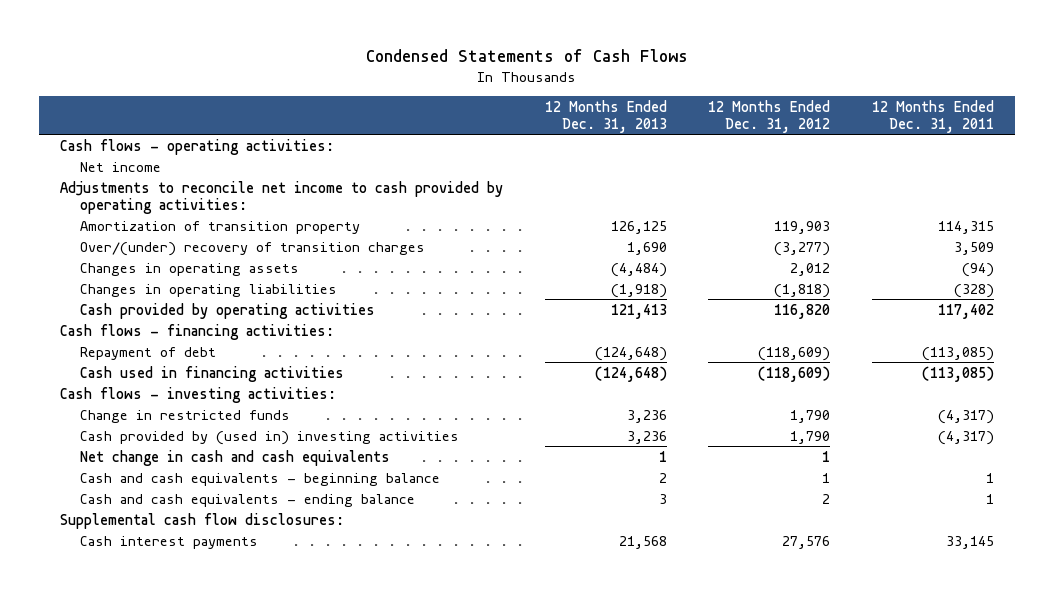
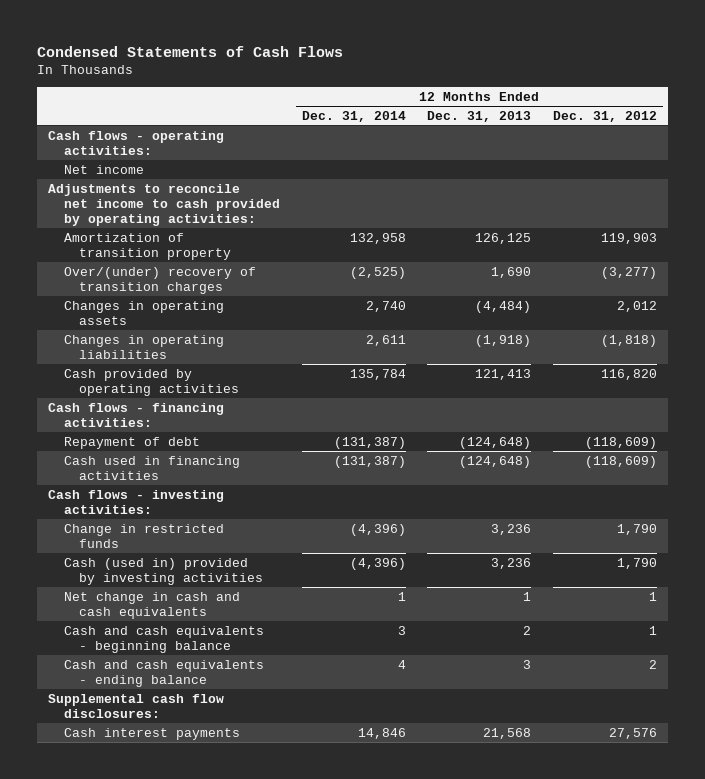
- | 12 Months Ended Dec. 31, 2013 | 12 Months Ended Dec. 31, 2012 | 12 Months Ended Dec. 31, 2011
+ | 12 Months Ended Dec. 31, 2014 | 12 Months Ended Dec. 31, 2013 | 12 Months Ended Dec. 31, 2012
- Cash provided by (used in) investing activities | 3,236 | 1,790 | (4,317)
+ Cash (used in) provided by investing activities | (4,396) | 3,236 | 1,790

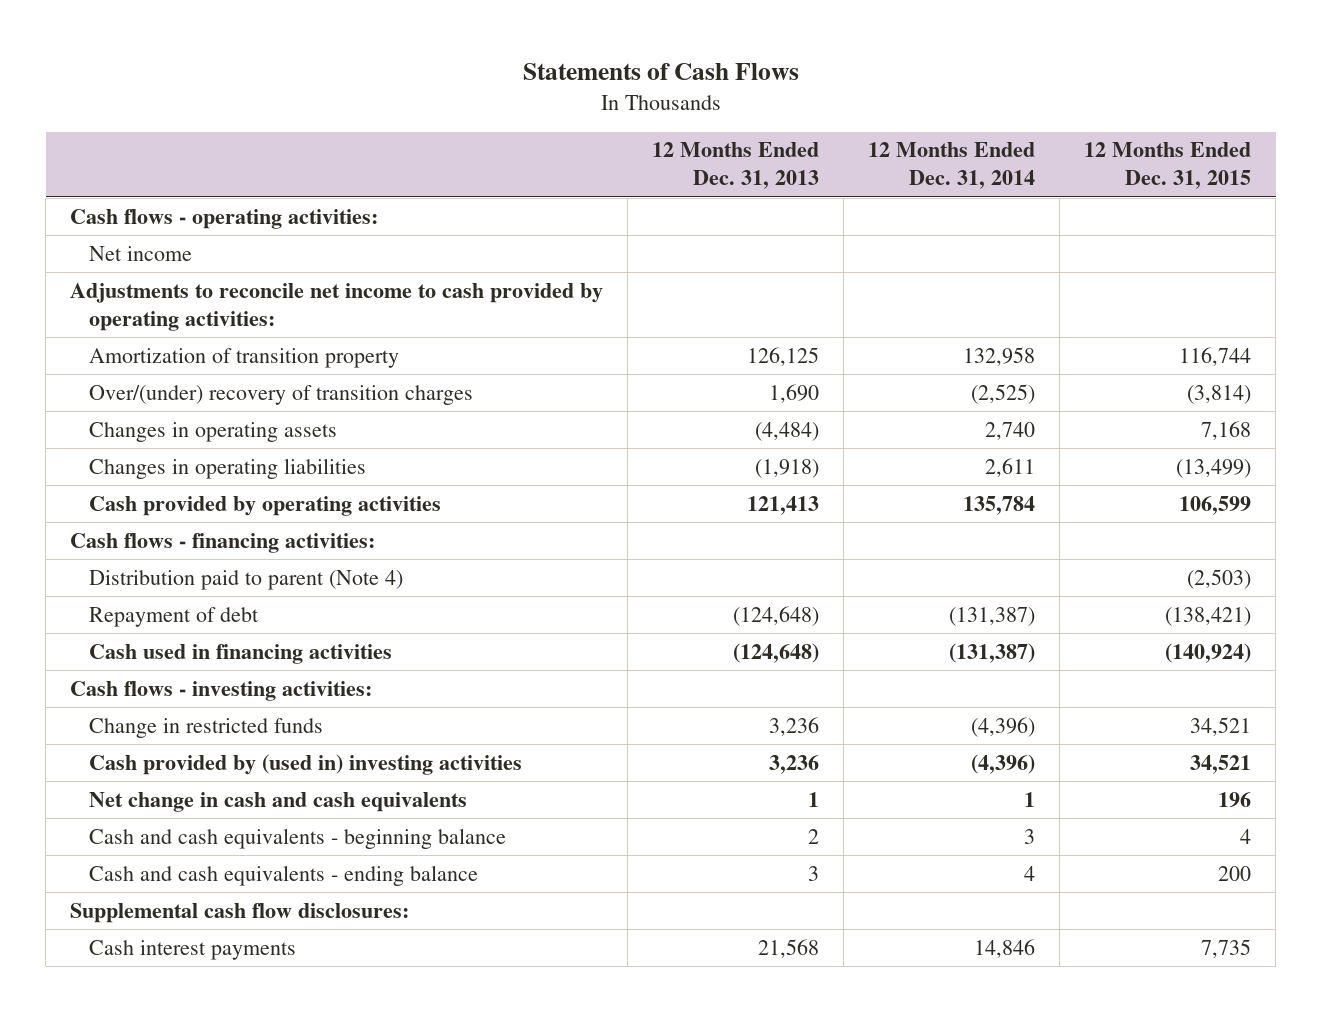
- Condensed Statements of Cash Flows
+ Statements of Cash Flows
- | 12 Months Ended Dec. 31, 2014 | 12 Months Ended Dec. 31, 2013 | 12 Months Ended Dec. 31, 2012
+ | 12 Months Ended Dec. 31, 2013 | 12 Months Ended Dec. 31, 2014 | 12 Months Ended Dec. 31, 2015
+ Distribution paid to parent (Note 4) | | | (2,503)
- Cash (used in) provided by investing activities | (4,396) | 3,236 | 1,790
+ Cash provided by (used in) investing activities | 3,236 | (4,396) | 34,521

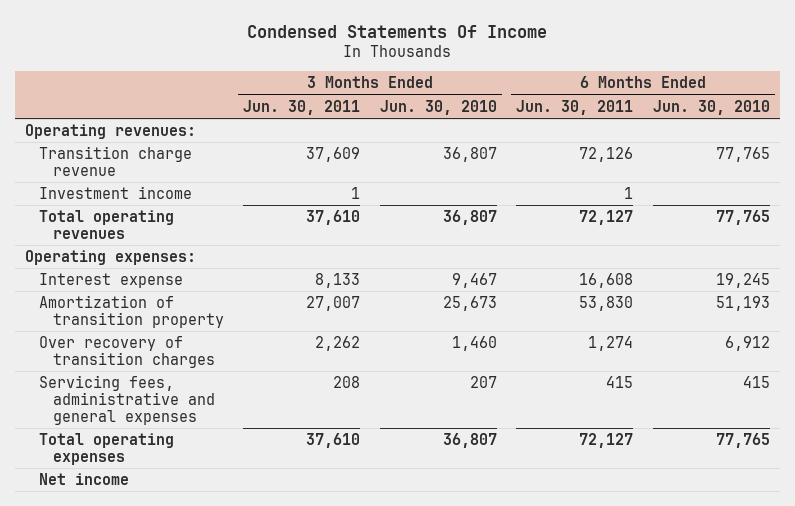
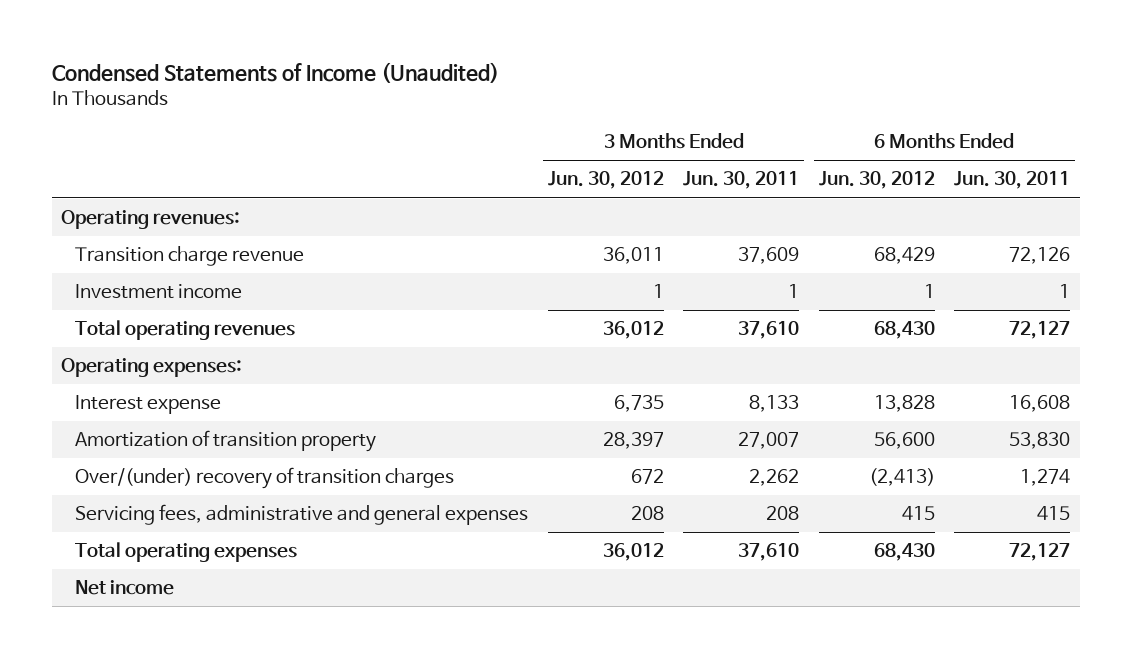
- Condensed Statements Of Income
+ Condensed Statements of Income (Unaudited)
- | 3 Months Ended Jun. 30, 2011 | 3 Months Ended Jun. 30, 2010 | 6 Months Ended Jun. 30, 2011 | 6 Months Ended Jun. 30, 2010
+ | 3 Months Ended Jun. 30, 2012 | 3 Months Ended Jun. 30, 2011 | 6 Months Ended Jun. 30, 2012 | 6 Months Ended Jun. 30, 2011
- Over recovery of transition charges | 2,262 | 1,460 | 1,274 | 6,912
+ Over/(under) recovery of transition charges | 672 | 2,262 | (2,413) | 1,274

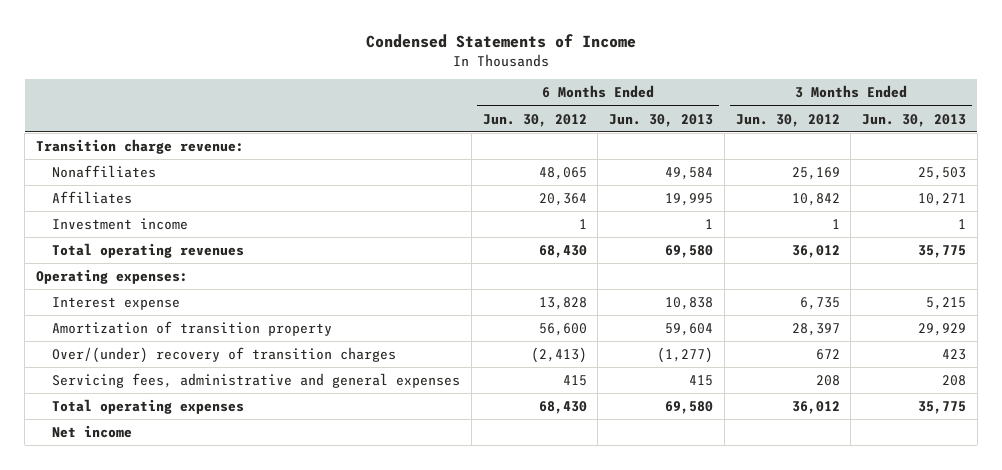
- Condensed Statements of Income (Unaudited)
+ Condensed Statements of Income
- | 3 Months Ended Jun. 30, 2012 | 3 Months Ended Jun. 30, 2011 | 6 Months Ended Jun. 30, 2012 | 6 Months Ended Jun. 30, 2011
+ | 6 Months Ended Jun. 30, 2012 | 6 Months Ended Jun. 30, 2013 | 3 Months Ended Jun. 30, 2012 | 3 Months Ended Jun. 30, 2013
- Operating revenues:
- Transition charge revenue | 36,011 | 37,609 | 68,429 | 72,126
+ Transition charge revenue:
+ Nonaffiliates | 48,065 | 49,584 | 25,169 | 25,503
+ Affiliates | 20,364 | 19,995 | 10,842 | 10,271

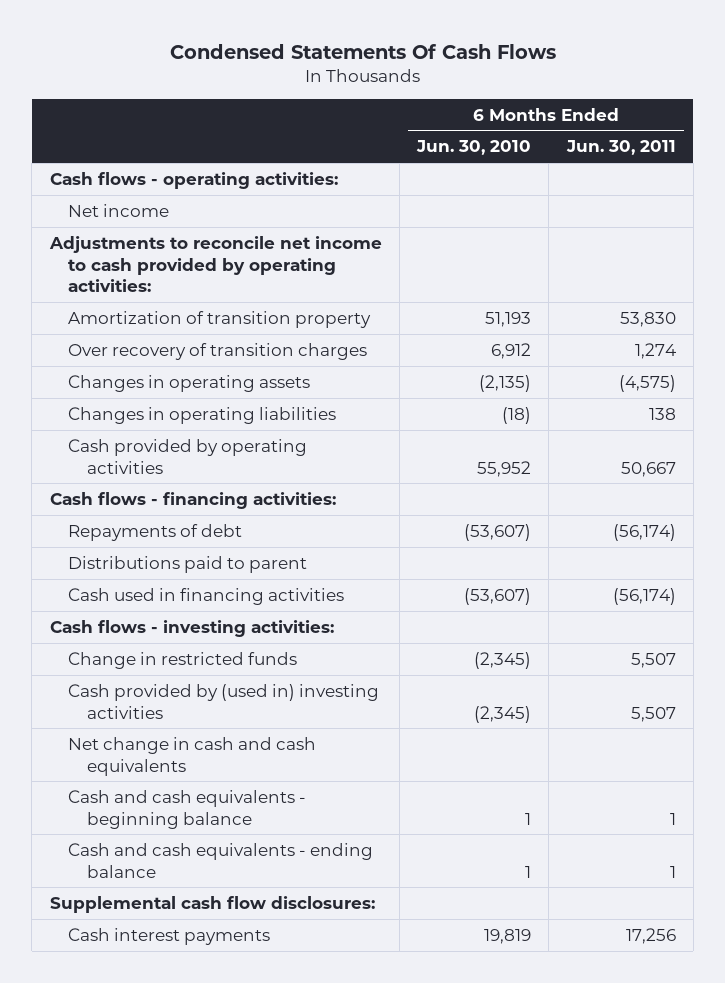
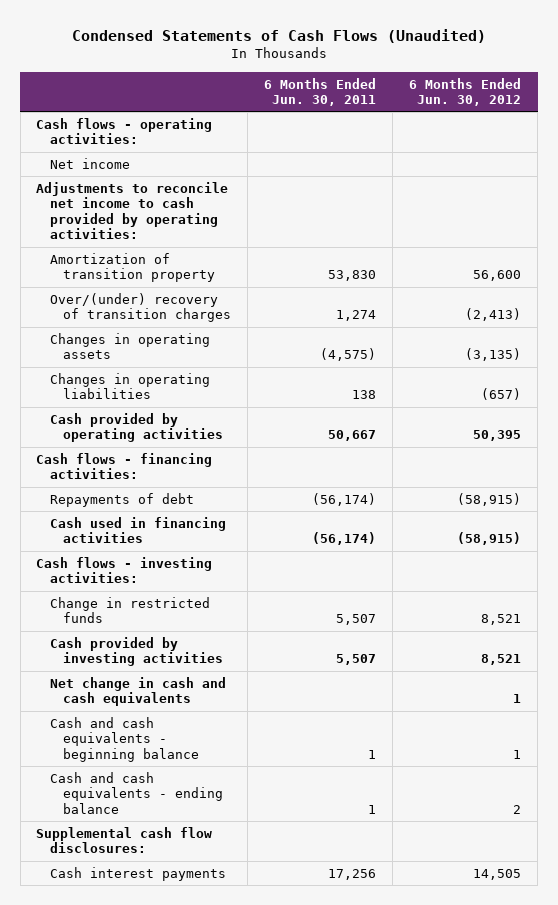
- Condensed Statements Of Cash Flows
+ Condensed Statements of Cash Flows (Unaudited)
- | 6 Months Ended Jun. 30, 2010 | 6 Months Ended Jun. 30, 2011
+ | 6 Months Ended Jun. 30, 2011 | 6 Months Ended Jun. 30, 2012
- Over recovery of transition charges | 6,912 | 1,274
+ Over/(under) recovery of transition charges | 1,274 | (2,413)
- Distributions paid to parent
- Cash provided by (used in) investing activities | (2,345) | 5,507
+ Cash provided by investing activities | 5,507 | 8,521

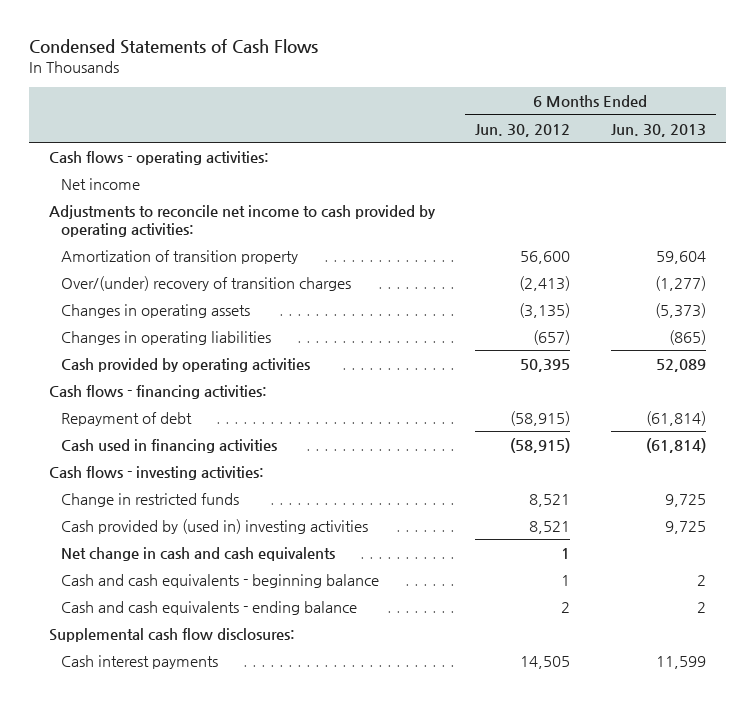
- Condensed Statements of Cash Flows (Unaudited)
+ Condensed Statements of Cash Flows
- | 6 Months Ended Jun. 30, 2011 | 6 Months Ended Jun. 30, 2012
+ | 6 Months Ended Jun. 30, 2012 | 6 Months Ended Jun. 30, 2013
- Repayments of debt | (56,174) | (58,915)
+ Repayment of debt | (58,915) | (61,814)
- Cash provided by investing activities | 5,507 | 8,521
+ Cash provided by (used in) investing activities | 8,521 | 9,725

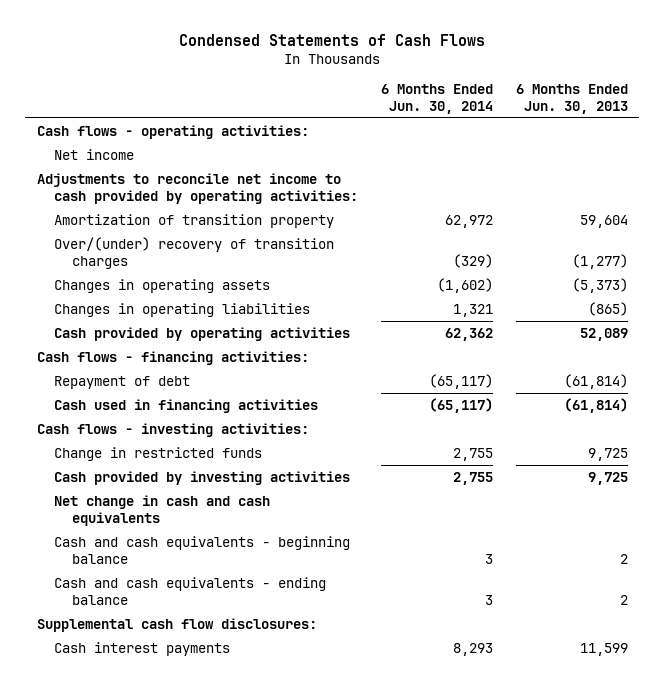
- | 6 Months Ended Jun. 30, 2012 | 6 Months Ended Jun. 30, 2013
+ | 6 Months Ended Jun. 30, 2014 | 6 Months Ended Jun. 30, 2013
- Cash provided by (used in) investing activities | 8,521 | 9,725
+ Cash provided by investing activities | 2,755 | 9,725

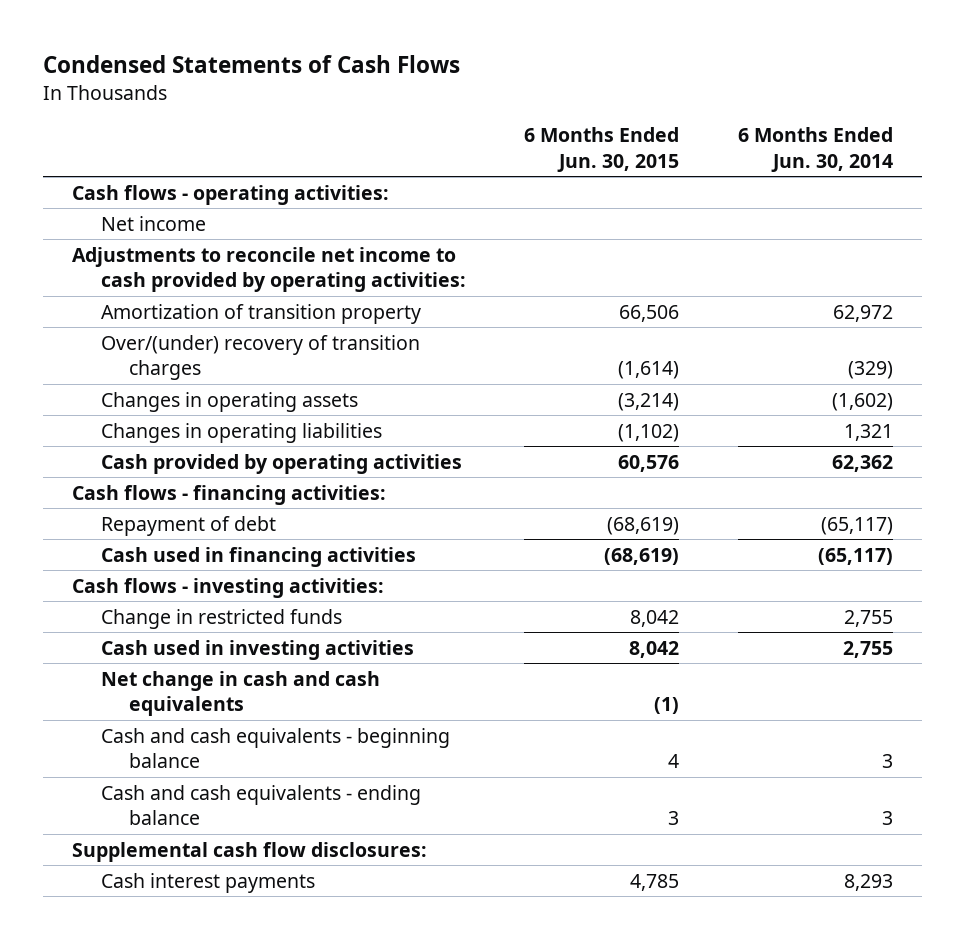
- | 6 Months Ended Jun. 30, 2014 | 6 Months Ended Jun. 30, 2013
+ | 6 Months Ended Jun. 30, 2015 | 6 Months Ended Jun. 30, 2014
- Cash provided by investing activities | 2,755 | 9,725
+ Cash used in investing activities | 8,042 | 2,755

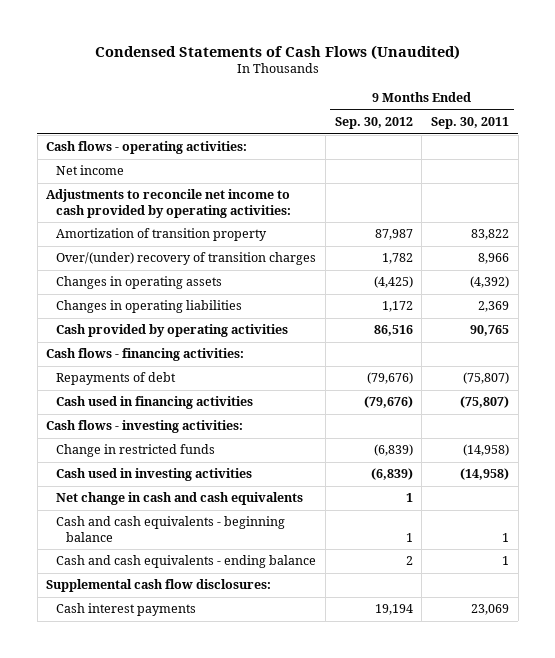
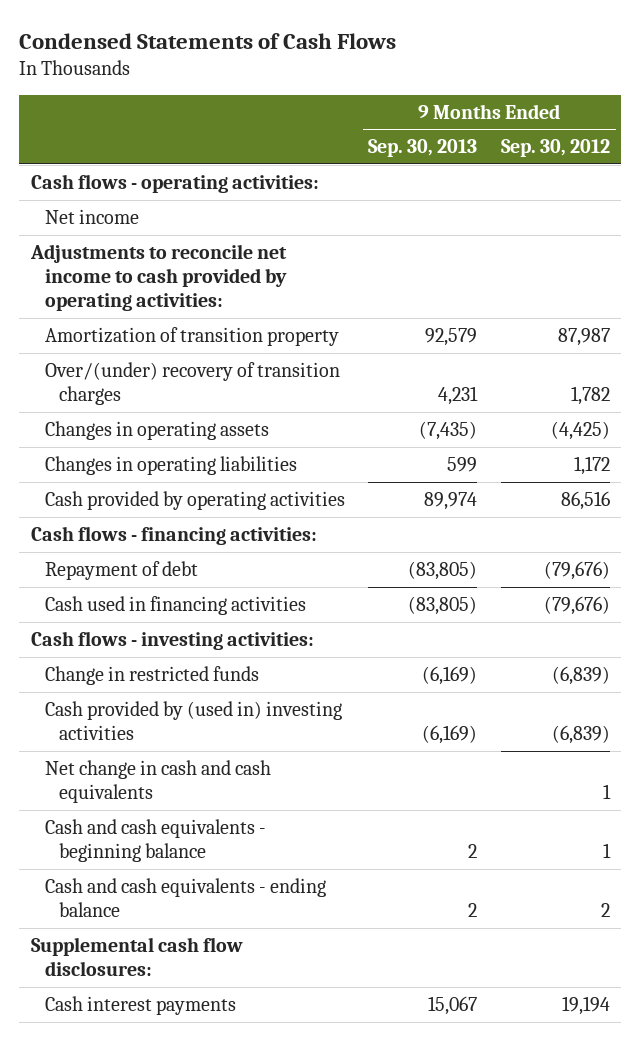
- Condensed Statements of Cash Flows (Unaudited)
+ Condensed Statements of Cash Flows
- | 9 Months Ended Sep. 30, 2012 | 9 Months Ended Sep. 30, 2011
+ | 9 Months Ended Sep. 30, 2013 | 9 Months Ended Sep. 30, 2012
- Repayments of debt | (79,676) | (75,807)
+ Repayment of debt | (83,805) | (79,676)
- Cash used in investing activities | (6,839) | (14,958)
+ Cash provided by (used in) investing activities | (6,169) | (6,839)

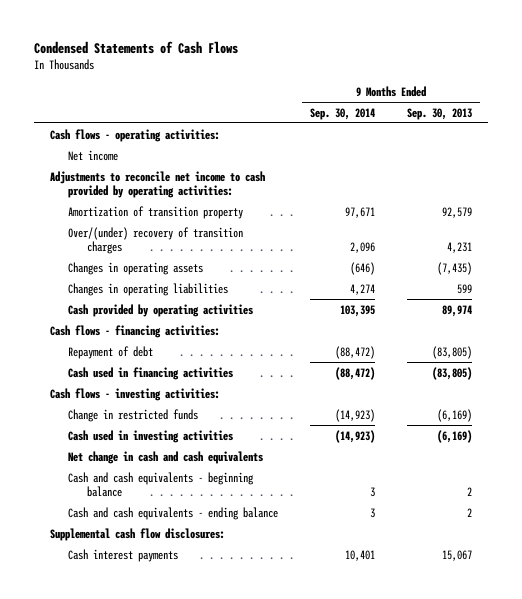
- | 9 Months Ended Sep. 30, 2013 | 9 Months Ended Sep. 30, 2012
+ | 9 Months Ended Sep. 30, 2014 | 9 Months Ended Sep. 30, 2013
- Cash provided by (used in) investing activities | (6,169) | (6,839)
+ Cash used in investing activities | (14,923) | (6,169)

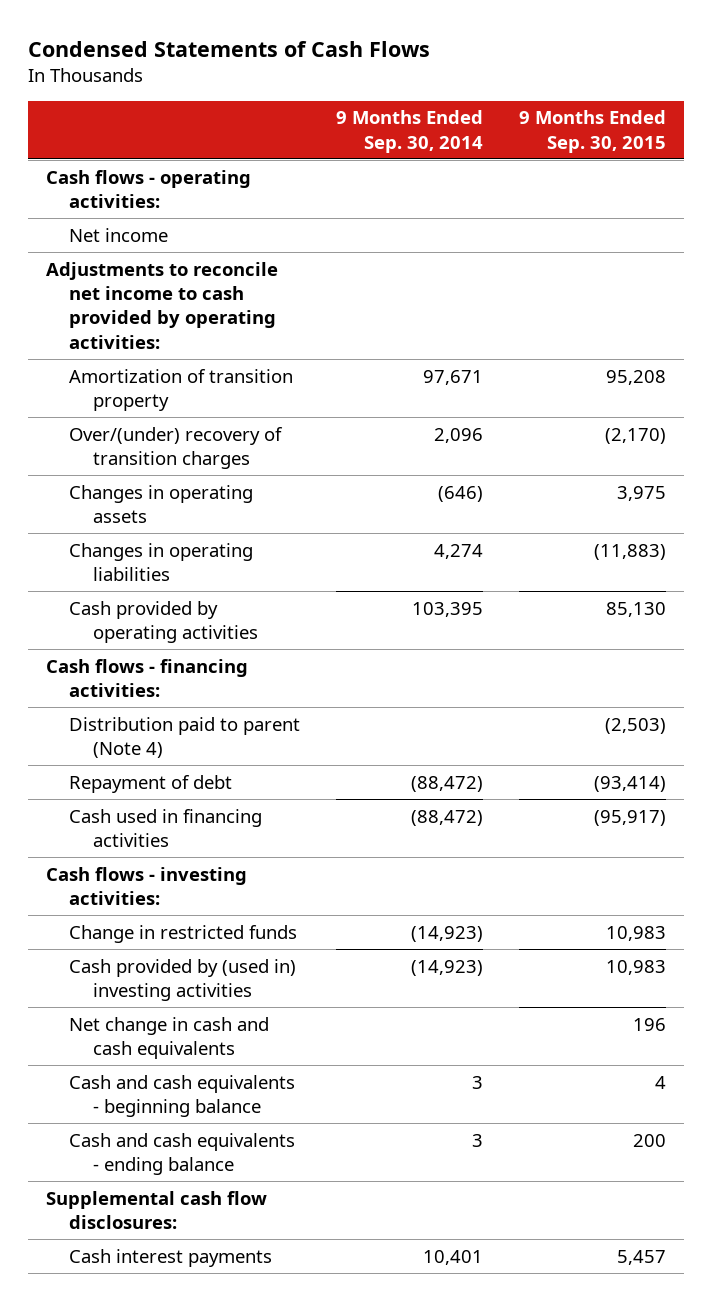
- | 9 Months Ended Sep. 30, 2014 | 9 Months Ended Sep. 30, 2013
+ | 9 Months Ended Sep. 30, 2014 | 9 Months Ended Sep. 30, 2015
+ Distribution paid to parent (Note 4) | | (2,503)
- Cash used in investing activities | (14,923) | (6,169)
+ Cash provided by (used in) investing activities | (14,923) | 10,983

